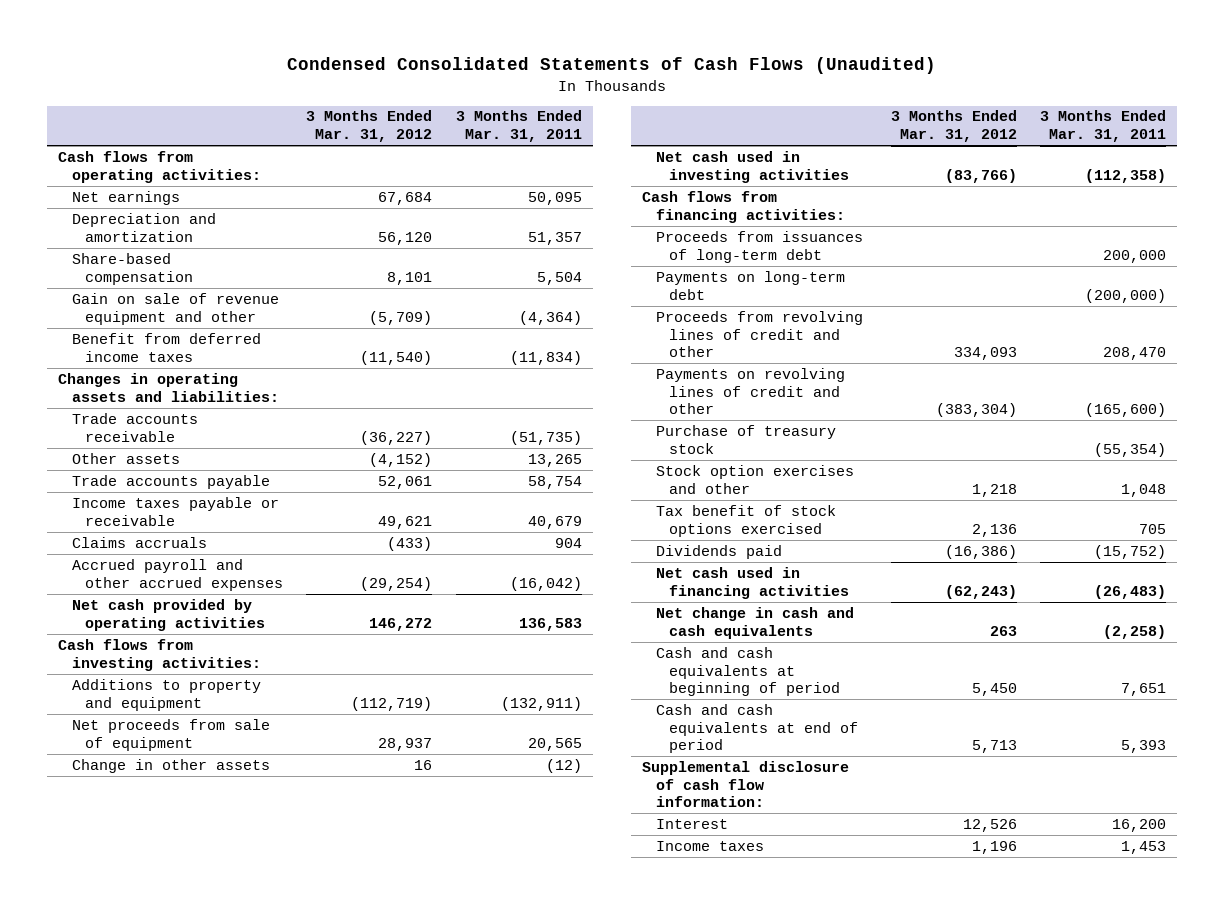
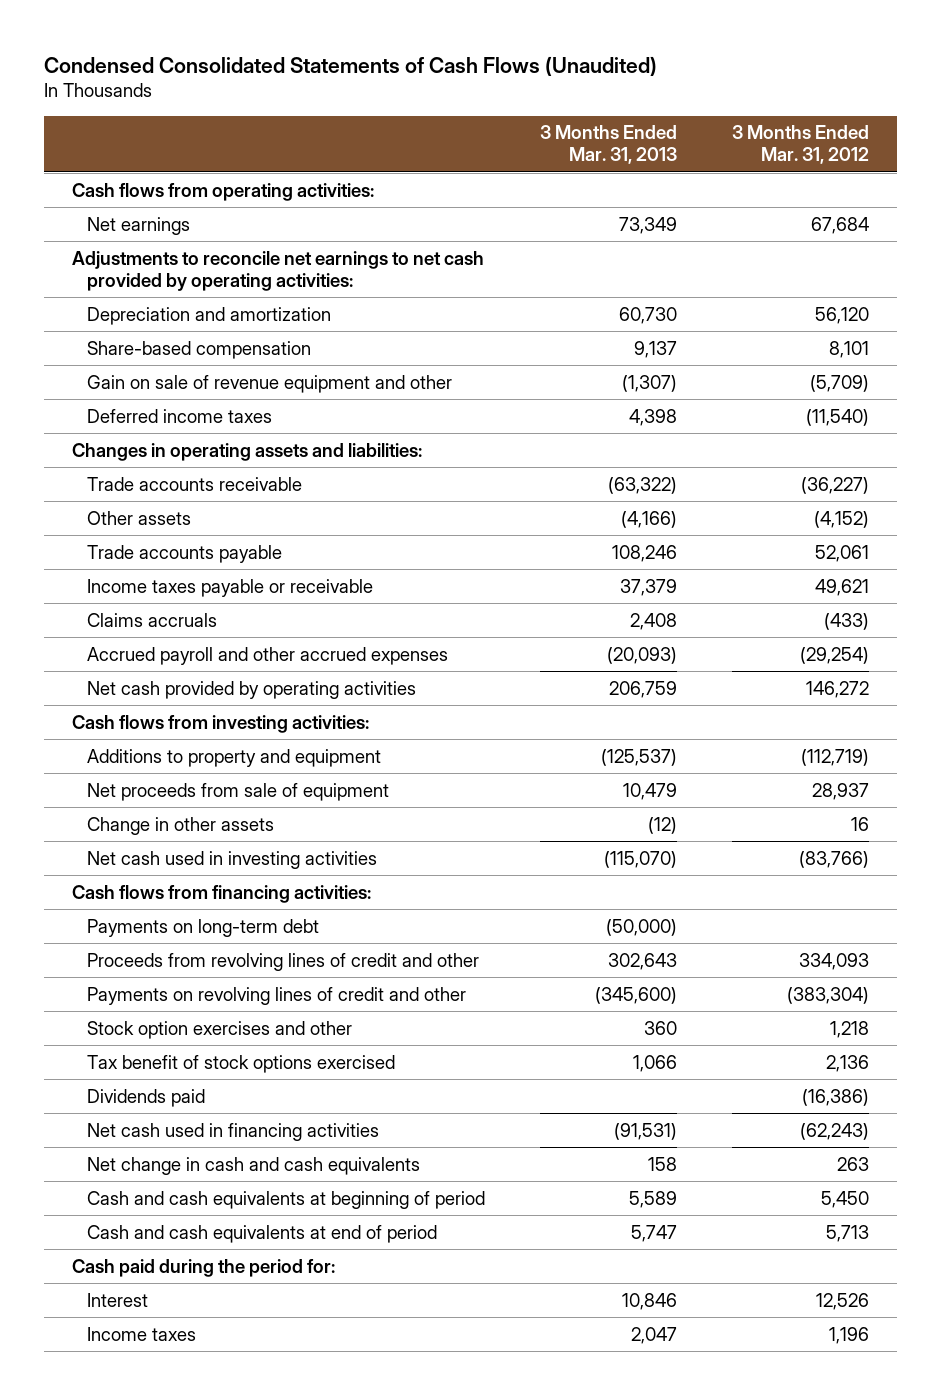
- | 3 Months Ended Mar. 31, 2012 | 3 Months Ended Mar. 31, 2011
+ | 3 Months Ended Mar. 31, 2013 | 3 Months Ended Mar. 31, 2012
+ Adjustments to reconcile net earnings to net cash provided by operating activities:
- Benefit from deferred income taxes | (11,540) | (11,834)
+ Deferred income taxes | 4,398 | (11,540)
- Proceeds from issuances of long-term debt | | 200,000
- Purchase of treasury stock | | (55,354)
- Supplemental disclosure of cash flow information:
+ Cash paid during the period for:

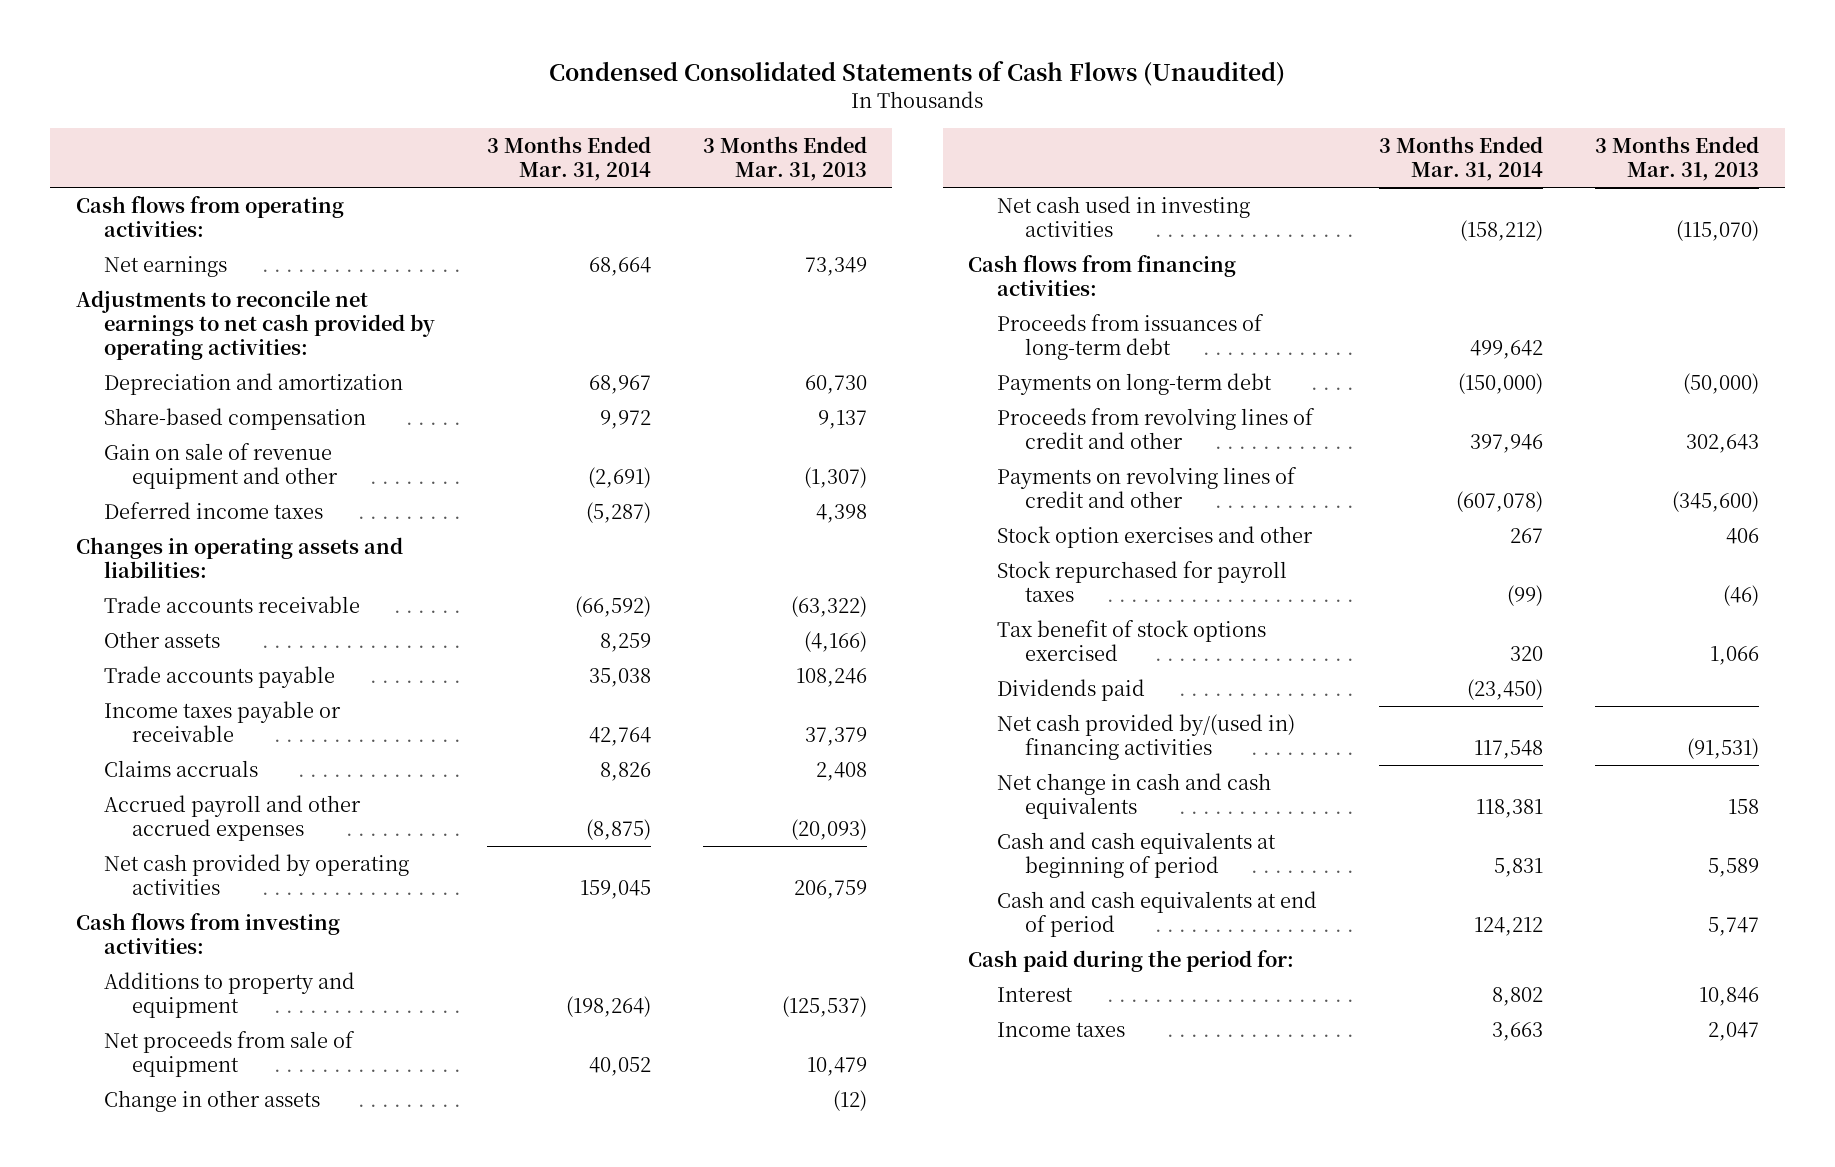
- | 3 Months Ended Mar. 31, 2013 | 3 Months Ended Mar. 31, 2012
+ | 3 Months Ended Mar. 31, 2014 | 3 Months Ended Mar. 31, 2013
+ Proceeds from issuances of long-term debt | 499,642 |
- Stock option exercises and other | 360 | 1,218
+ Stock option exercises and other | 267 | 406
+ Stock repurchased for payroll taxes | (99) | (46)
- Net cash used in financing activities | (91,531) | (62,243)
+ Net cash provided by/(used in) financing activities | 117,548 | (91,531)

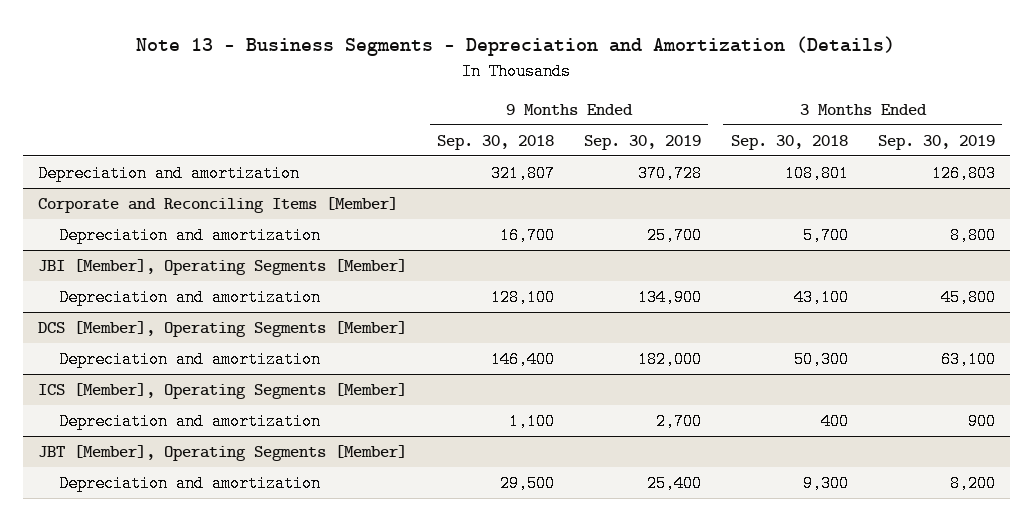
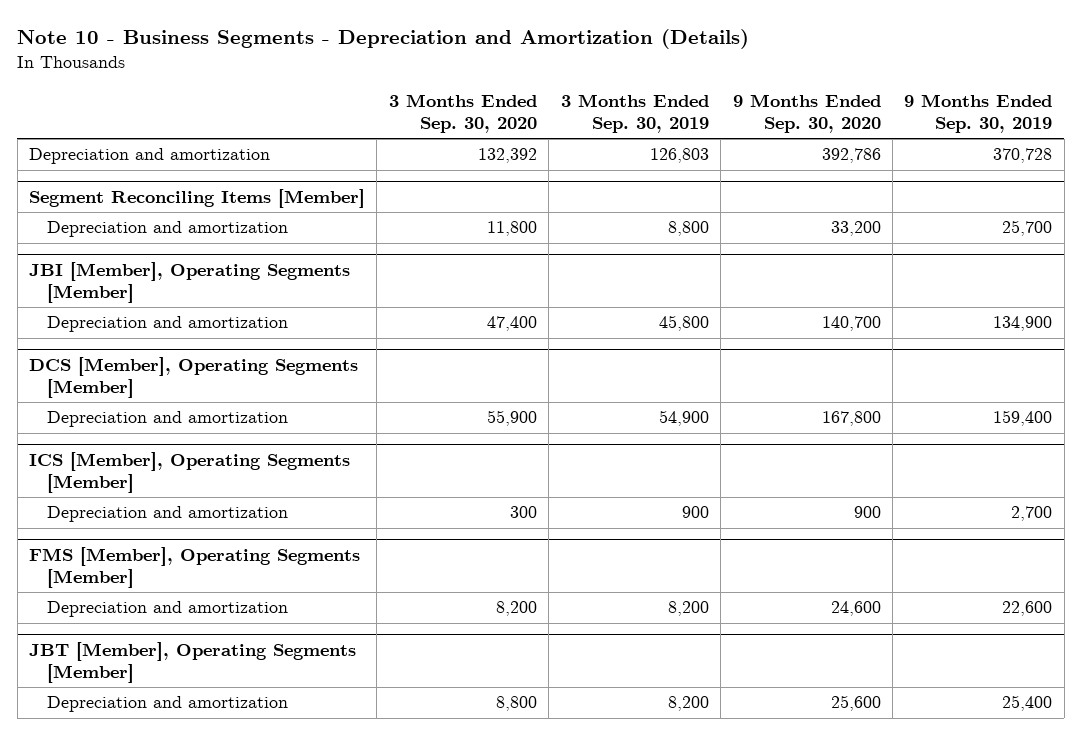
- Note 13 - Business Segments - Depreciation and Amortization (Details)
+ Note 10 - Business Segments - Depreciation and Amortization (Details)
- | 9 Months Ended Sep. 30, 2018 | 9 Months Ended Sep. 30, 2019 | 3 Months Ended Sep. 30, 2018 | 3 Months Ended Sep. 30, 2019
+ | 3 Months Ended Sep. 30, 2020 | 3 Months Ended Sep. 30, 2019 | 9 Months Ended Sep. 30, 2020 | 9 Months Ended Sep. 30, 2019
- Corporate and Reconciling Items [Member]
+ Segment Reconciling Items [Member]
@ DCS [Member], Operating Segments [Member]
- Depreciation and amortization | 146,400 | 182,000 | 50,300 | 63,100
+ Depreciation and amortization | 55,900 | 54,900 | 167,800 | 159,400
+ FMS [Member], Operating Segments [Member]
+ Depreciation and amortization | 8,200 | 8,200 | 24,600 | 22,600

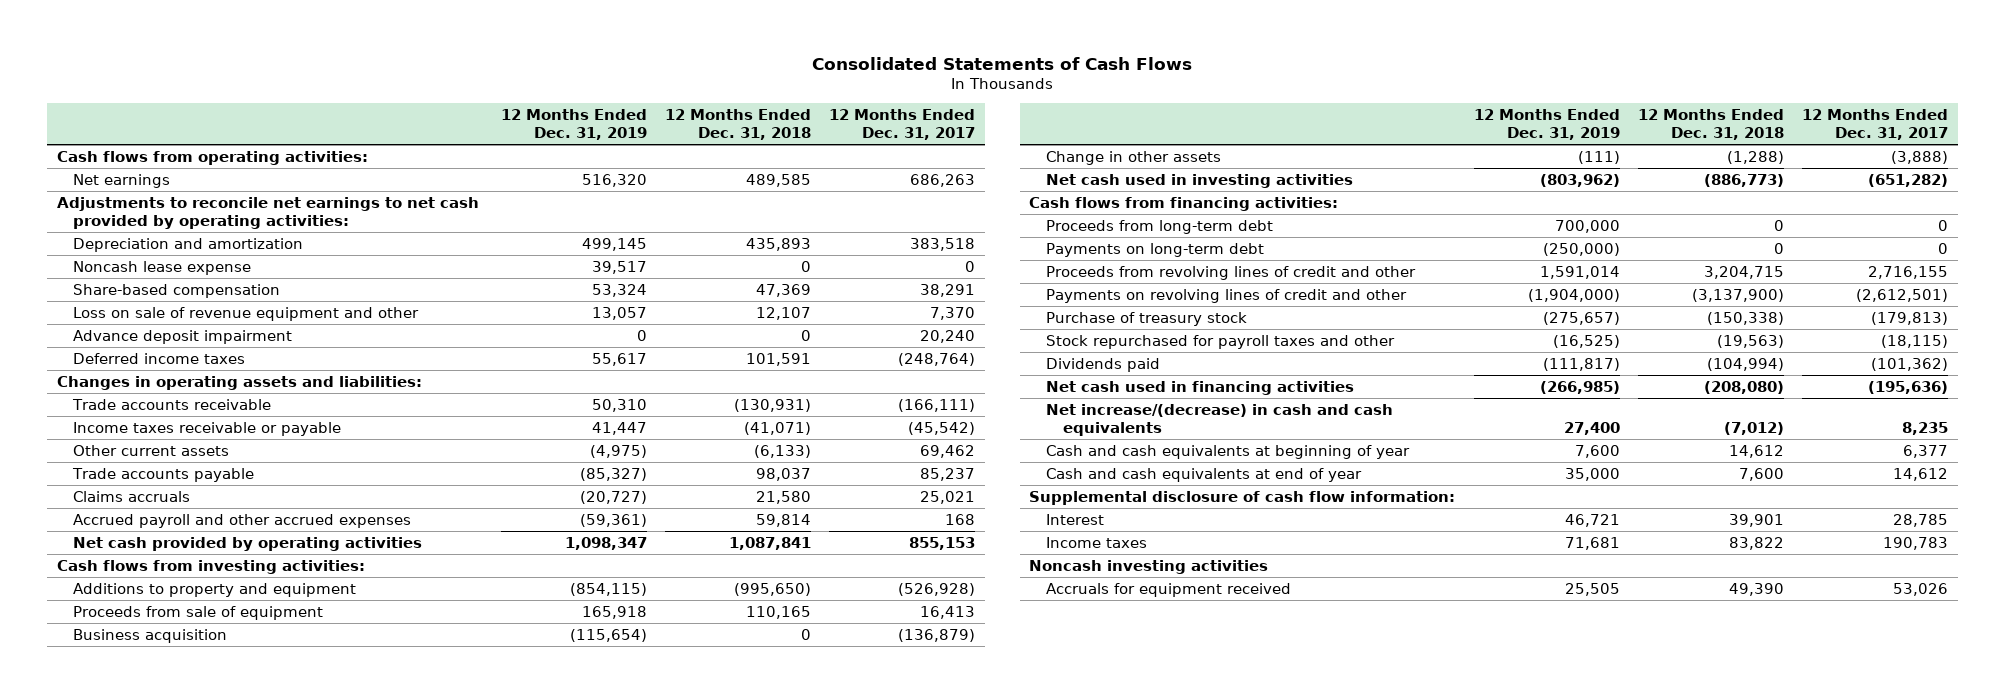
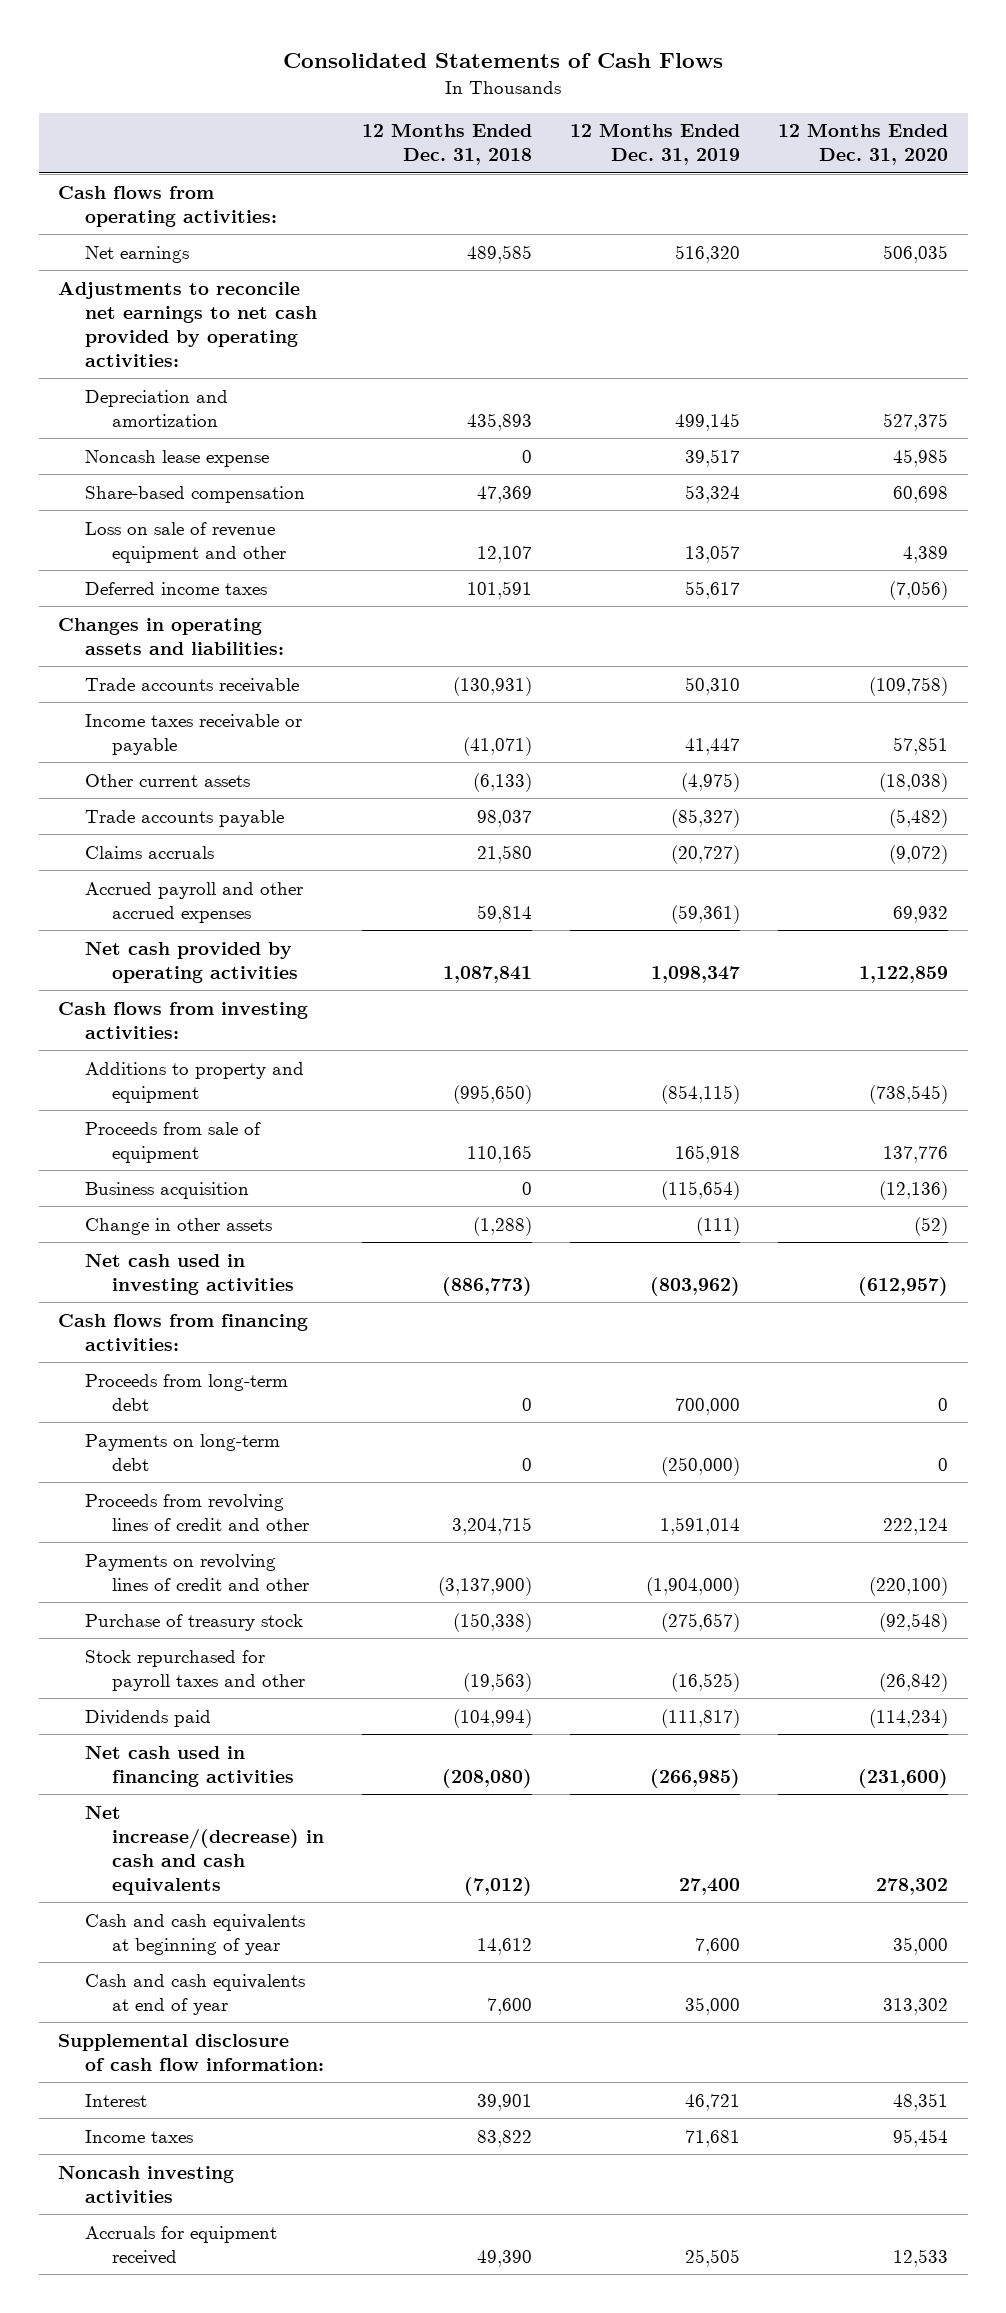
- | 12 Months Ended Dec. 31, 2019 | 12 Months Ended Dec. 31, 2018 | 12 Months Ended Dec. 31, 2017
+ | 12 Months Ended Dec. 31, 2018 | 12 Months Ended Dec. 31, 2019 | 12 Months Ended Dec. 31, 2020
- Advance deposit impairment | 0 | 0 | 20,240

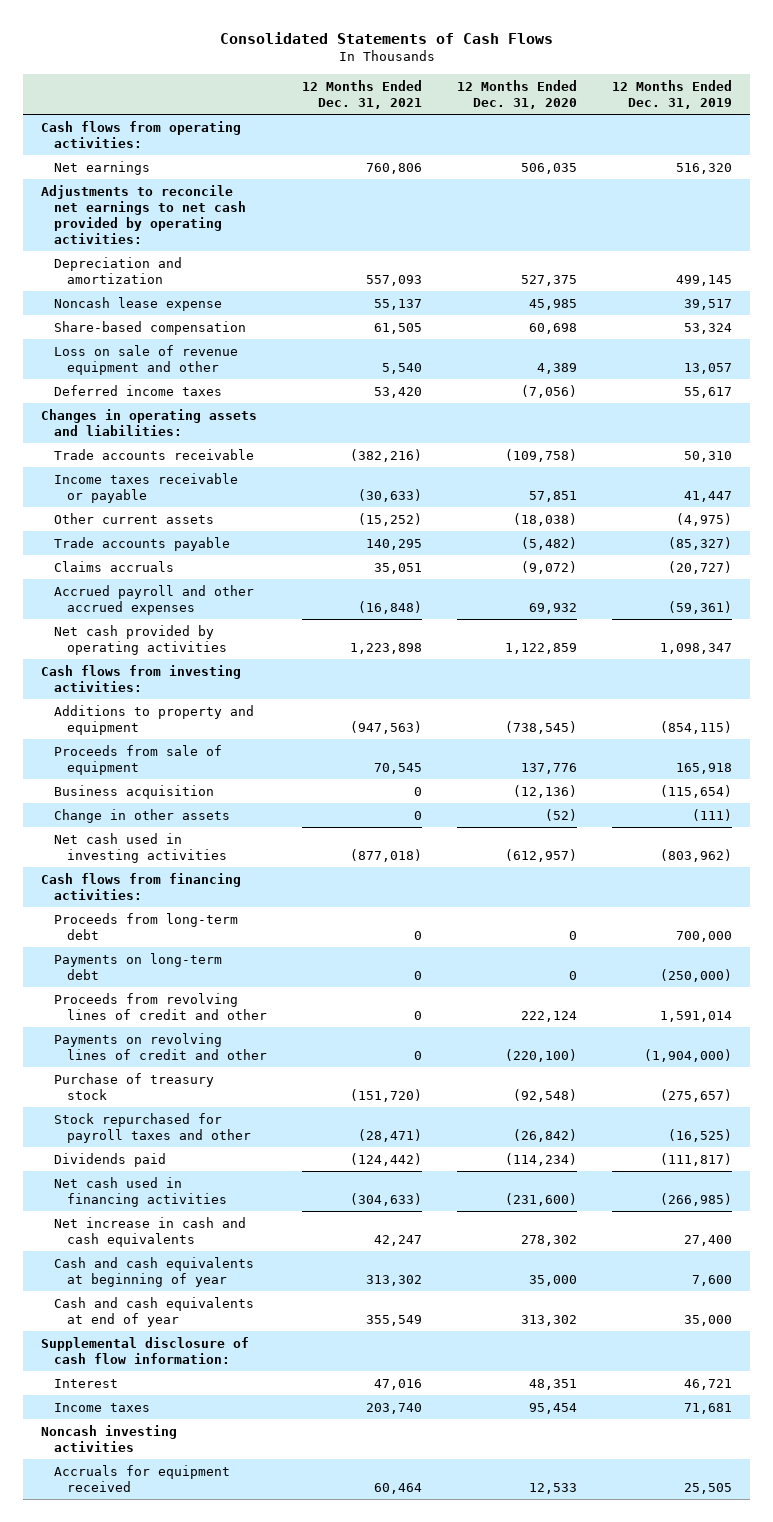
- | 12 Months Ended Dec. 31, 2018 | 12 Months Ended Dec. 31, 2019 | 12 Months Ended Dec. 31, 2020
+ | 12 Months Ended Dec. 31, 2021 | 12 Months Ended Dec. 31, 2020 | 12 Months Ended Dec. 31, 2019
- Net increase/(decrease) in cash and cash equivalents | (7,012) | 27,400 | 278,302
+ Net increase in cash and cash equivalents | 42,247 | 278,302 | 27,400

